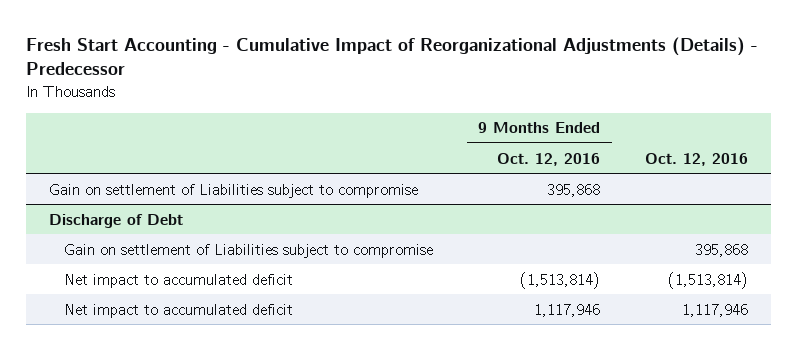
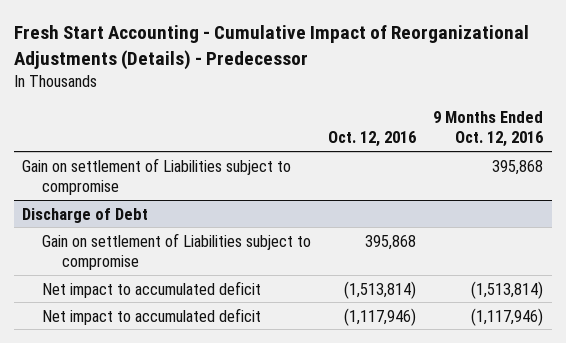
- | 9 Months Ended Oct. 12, 2016 | Oct. 12, 2016
+ | Oct. 12, 2016 | 9 Months Ended Oct. 12, 2016
@ Discharge of Debt
- Net impact to accumulated deficit | 1,117,946 | 1,117,946
+ Net impact to accumulated deficit | (1,117,946) | (1,117,946)

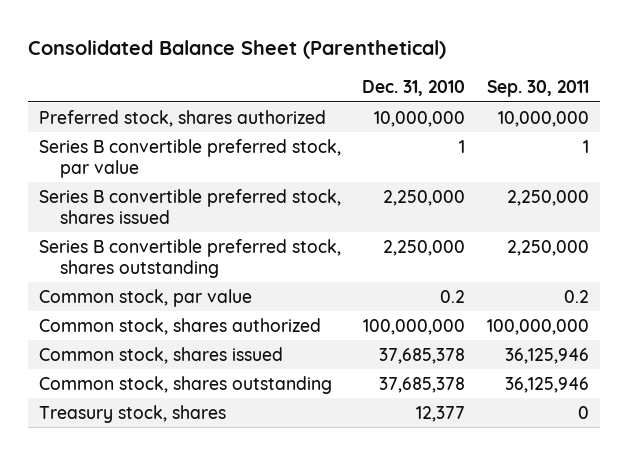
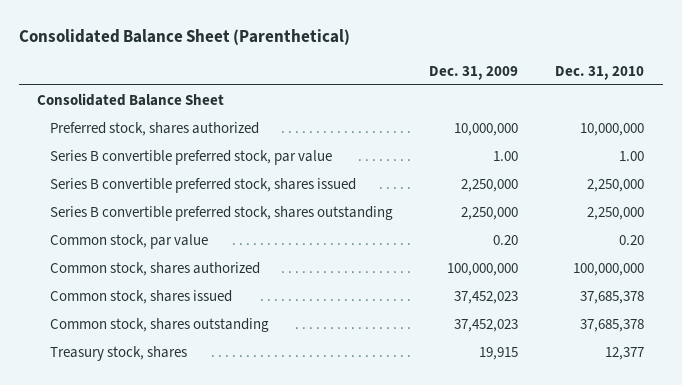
- | Dec. 31, 2010 | Sep. 30, 2011
+ | Dec. 31, 2009 | Dec. 31, 2010
+ Consolidated Balance Sheet
- Series B convertible preferred stock, par value | 1 | 1
+ Series B convertible preferred stock, par value | 1.00 | 1.00
- Common stock, par value | 0.2 | 0.2
+ Common stock, par value | 0.20 | 0.20

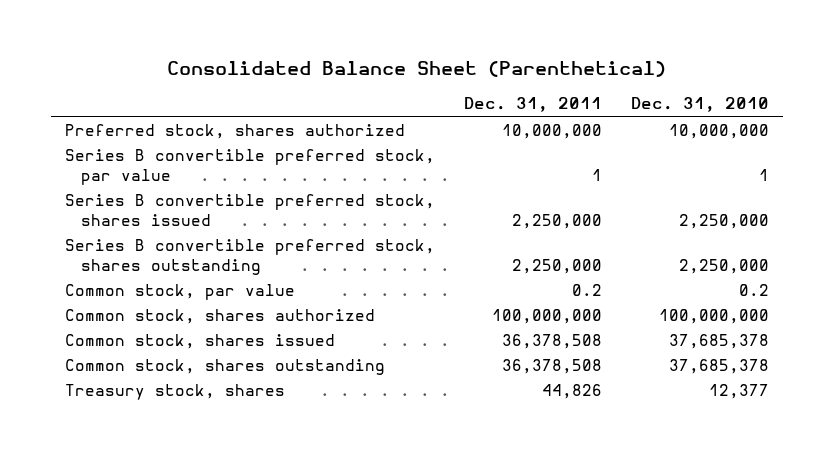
- | Dec. 31, 2009 | Dec. 31, 2010
+ | Dec. 31, 2011 | Dec. 31, 2010
- Consolidated Balance Sheet
- Series B convertible preferred stock, par value | 1.00 | 1.00
+ Series B convertible preferred stock, par value | 1 | 1
- Common stock, par value | 0.20 | 0.20
+ Common stock, par value | 0.2 | 0.2

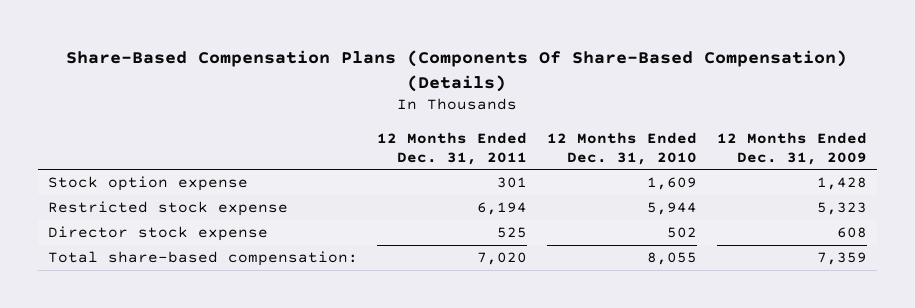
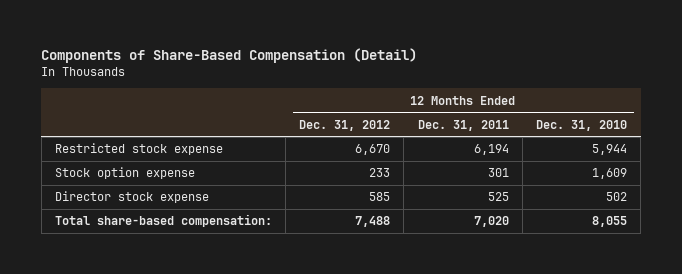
- Share-Based Compensation Plans (Components Of Share-Based Compensation) (Details)
+ Components of Share-Based Compensation (Detail)
- | 12 Months Ended Dec. 31, 2011 | 12 Months Ended Dec. 31, 2010 | 12 Months Ended Dec. 31, 2009
+ | 12 Months Ended Dec. 31, 2012 | 12 Months Ended Dec. 31, 2011 | 12 Months Ended Dec. 31, 2010
moved down: Stock option expense | 233 | 301 | 1,609

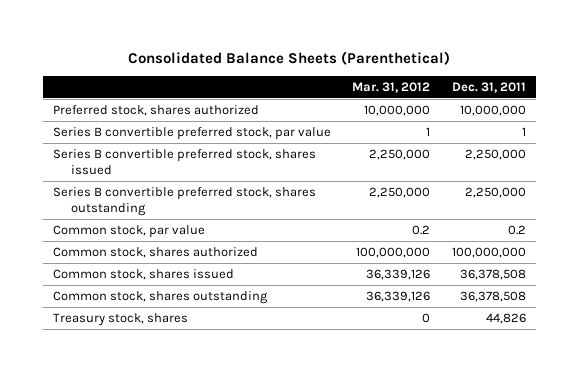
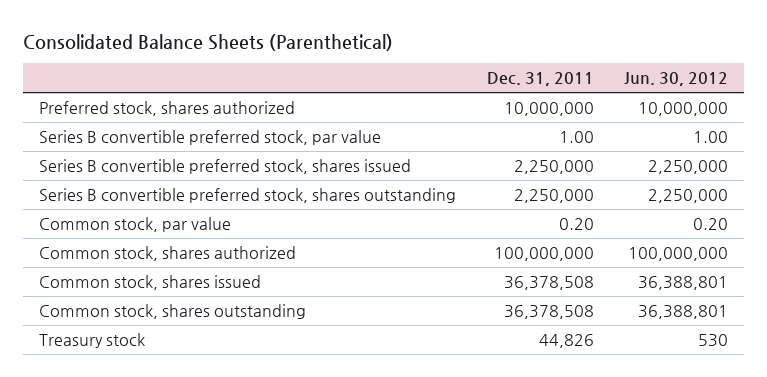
- | Mar. 31, 2012 | Dec. 31, 2011
+ | Dec. 31, 2011 | Jun. 30, 2012
- Series B convertible preferred stock, par value | 1 | 1
+ Series B convertible preferred stock, par value | 1.00 | 1.00
- Common stock, par value | 0.2 | 0.2
+ Common stock, par value | 0.20 | 0.20
- Treasury stock, shares | 0 | 44,826
+ Treasury stock | 44,826 | 530

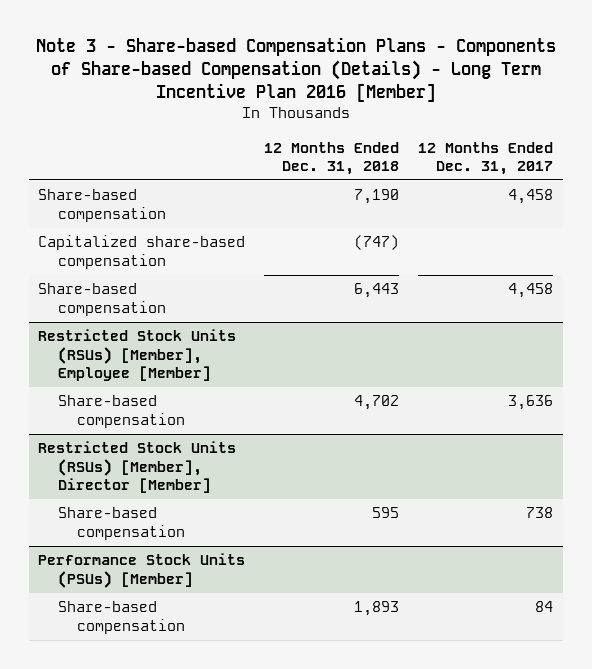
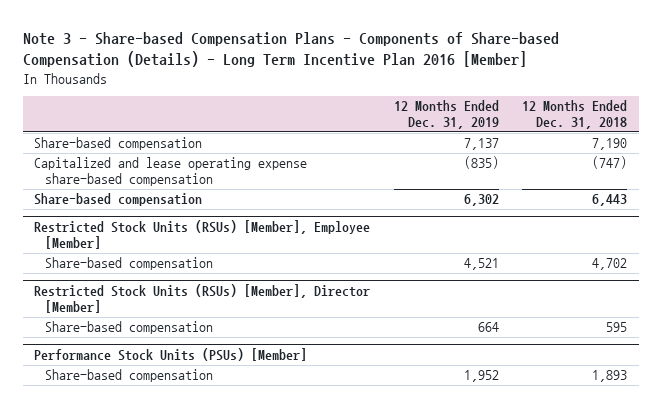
- | 12 Months Ended Dec. 31, 2018 | 12 Months Ended Dec. 31, 2017
+ | 12 Months Ended Dec. 31, 2019 | 12 Months Ended Dec. 31, 2018
- Capitalized share-based compensation | (747) |
+ Capitalized and lease operating expense share-based compensation | (835) | (747)

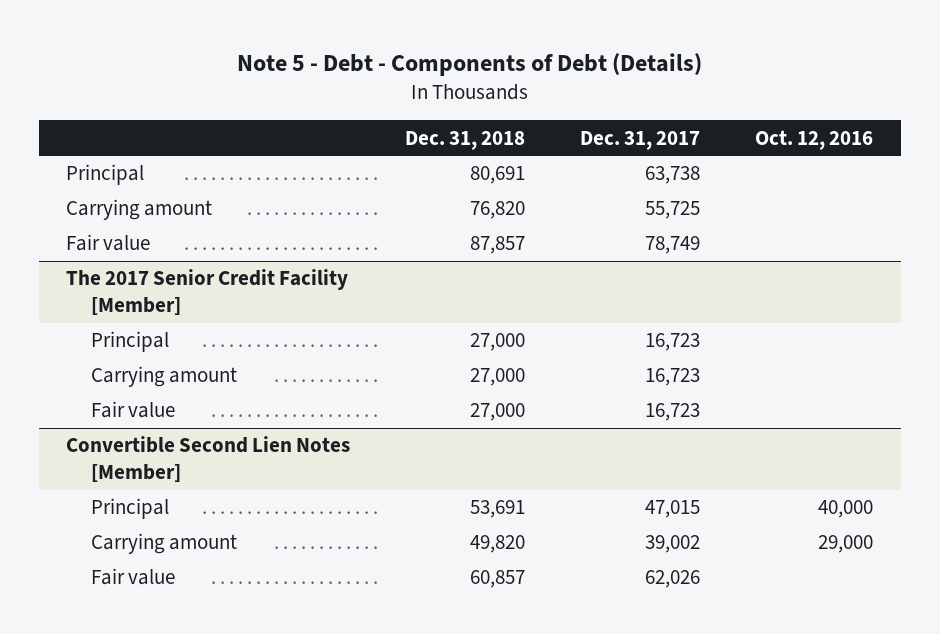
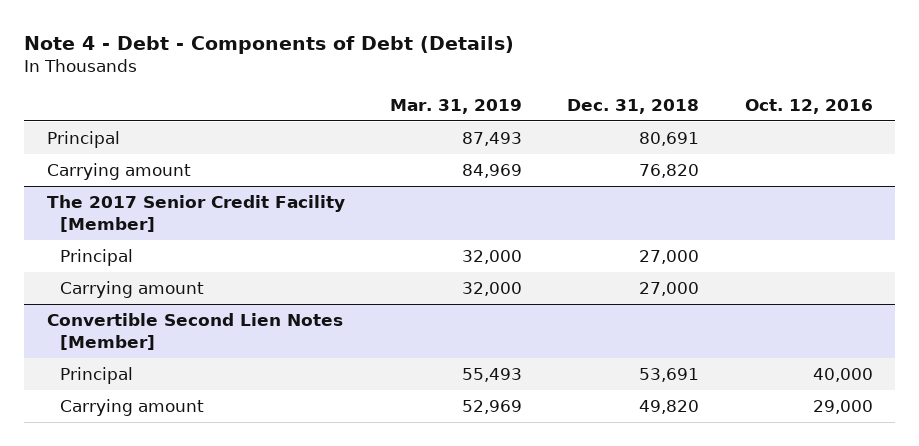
- Note 5 - Debt - Components of Debt (Details)
+ Note 4 - Debt - Components of Debt (Details)
- | Dec. 31, 2018 | Dec. 31, 2017 | Oct. 12, 2016
+ | Mar. 31, 2019 | Dec. 31, 2018 | Oct. 12, 2016
- Fair value | 87,857 | 78,749 |
@ The 2017 Senior Credit Facility [Member]
- Fair value | 27,000 | 16,723 |
@ Convertible Second Lien Notes [Member]
- Fair value | 60,857 | 62,026 |

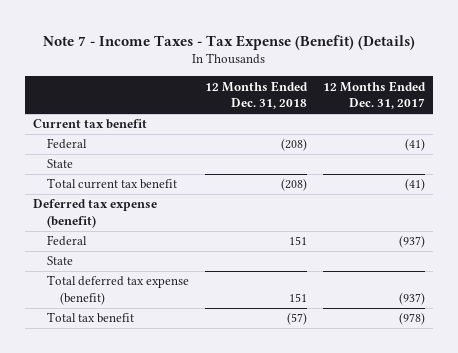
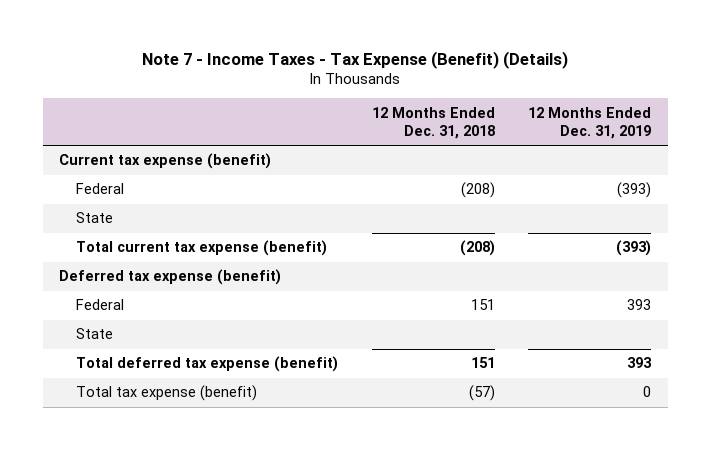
- | 12 Months Ended Dec. 31, 2018 | 12 Months Ended Dec. 31, 2017
+ | 12 Months Ended Dec. 31, 2018 | 12 Months Ended Dec. 31, 2019
- Current tax benefit
+ Current tax expense (benefit)
- Total current tax benefit | (208) | (41)
+ Total current tax expense (benefit) | (208) | (393)
- Total tax benefit | (57) | (978)
+ Total tax expense (benefit) | (57) | 0

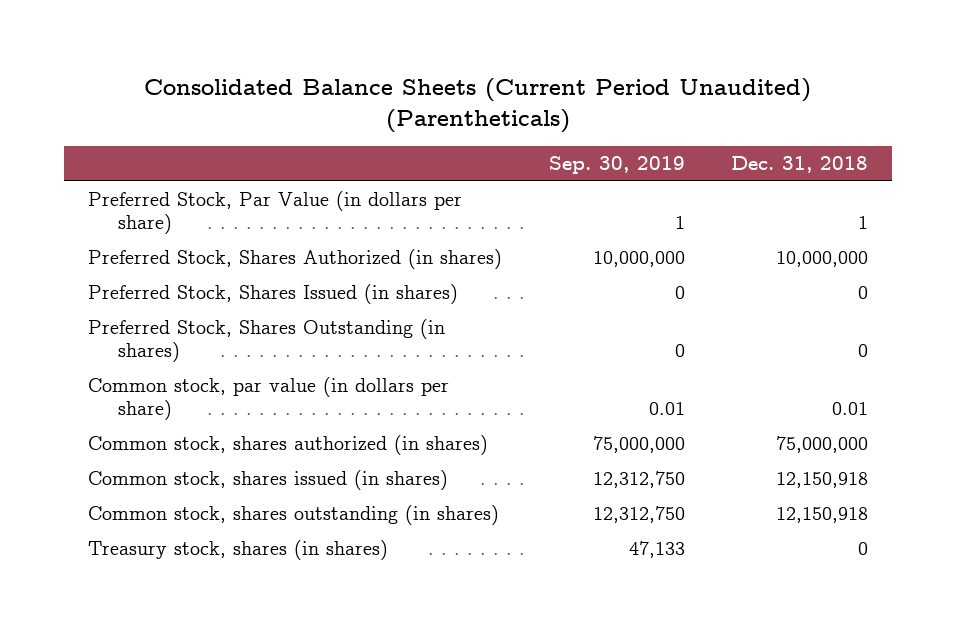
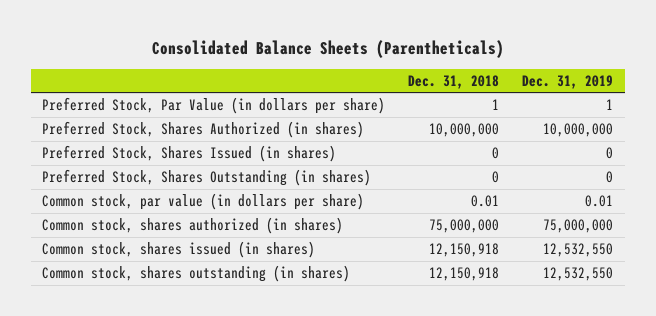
- Consolidated Balance Sheets (Current Period Unaudited) (Parentheticals)
+ Consolidated Balance Sheets (Parentheticals)
- | Sep. 30, 2019 | Dec. 31, 2018
+ | Dec. 31, 2018 | Dec. 31, 2019
- Treasury stock, shares (in shares) | 47,133 | 0

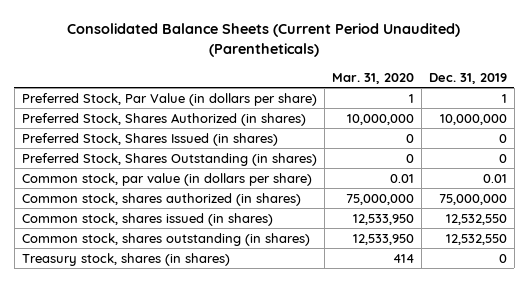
- Consolidated Balance Sheets (Parentheticals)
+ Consolidated Balance Sheets (Current Period Unaudited) (Parentheticals)
- | Dec. 31, 2018 | Dec. 31, 2019
+ | Mar. 31, 2020 | Dec. 31, 2019
+ Treasury stock, shares (in shares) | 414 | 0

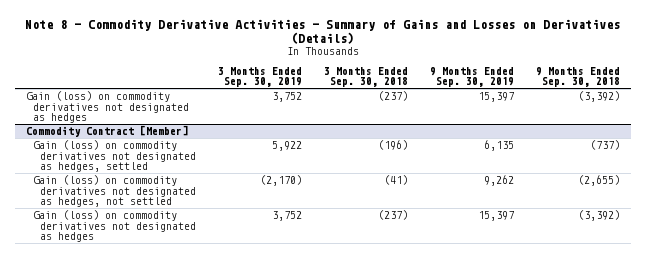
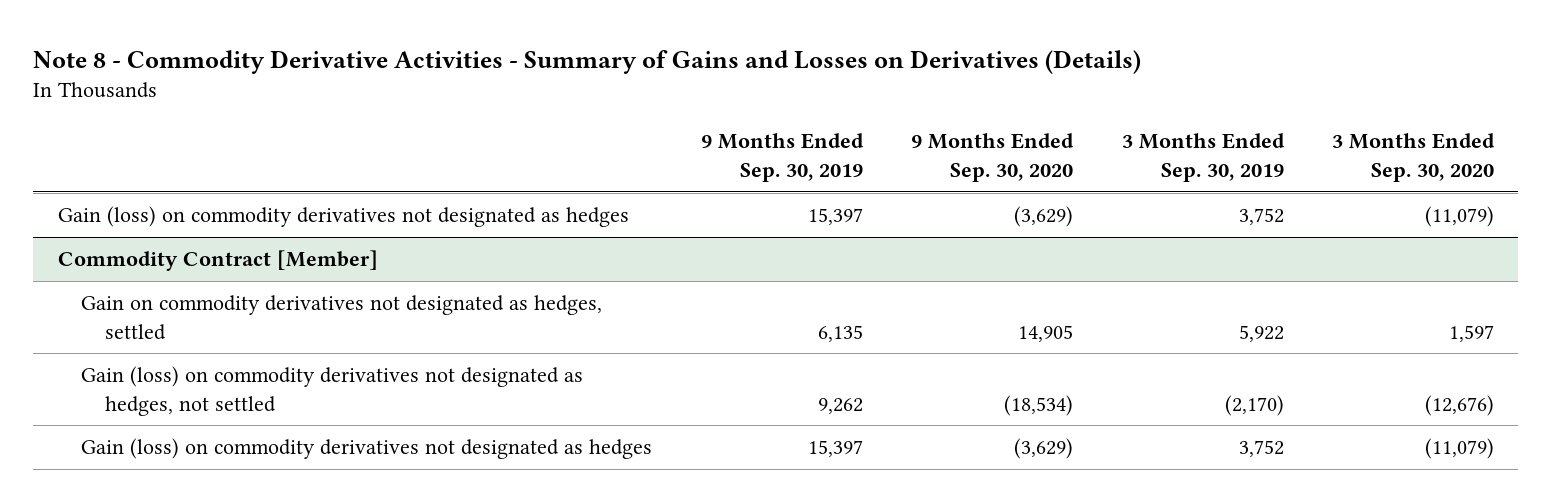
- | 3 Months Ended Sep. 30, 2019 | 3 Months Ended Sep. 30, 2018 | 9 Months Ended Sep. 30, 2019 | 9 Months Ended Sep. 30, 2018
+ | 9 Months Ended Sep. 30, 2019 | 9 Months Ended Sep. 30, 2020 | 3 Months Ended Sep. 30, 2019 | 3 Months Ended Sep. 30, 2020
@ Commodity Contract [Member]
- Gain (loss) on commodity derivatives not designated as hedges, settled | 5,922 | (196) | 6,135 | (737)
+ Gain on commodity derivatives not designated as hedges, settled | 6,135 | 14,905 | 5,922 | 1,597

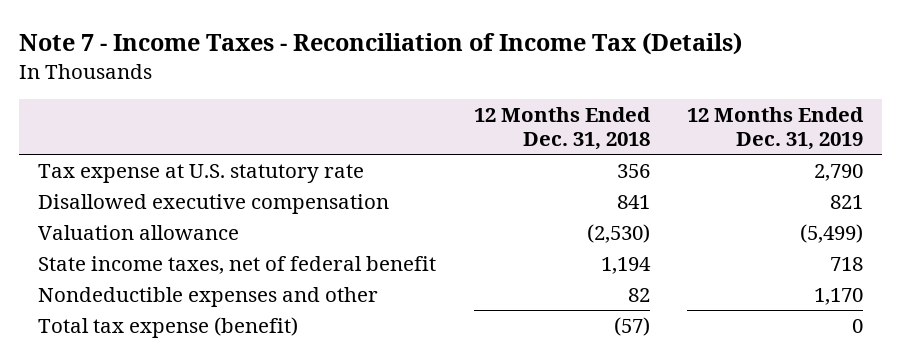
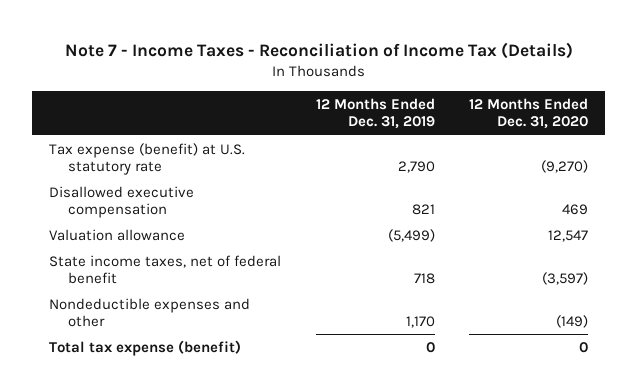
- | 12 Months Ended Dec. 31, 2018 | 12 Months Ended Dec. 31, 2019
+ | 12 Months Ended Dec. 31, 2019 | 12 Months Ended Dec. 31, 2020
- Tax expense at U.S. statutory rate | 356 | 2,790
+ Tax expense (benefit) at U.S. statutory rate | 2,790 | (9,270)

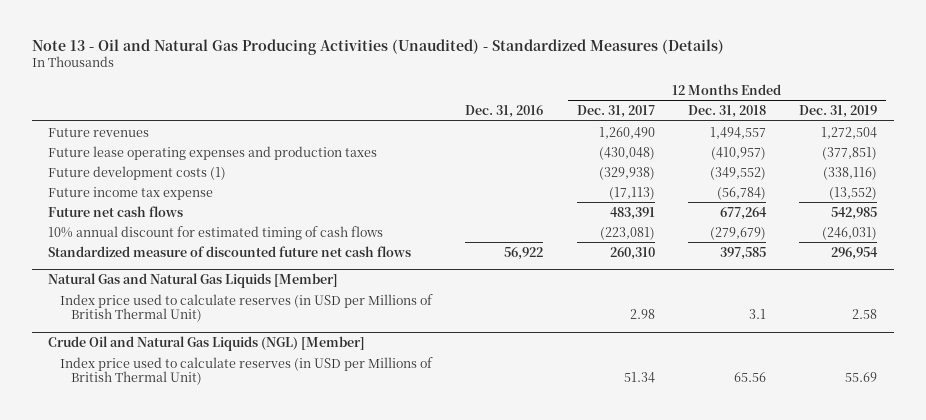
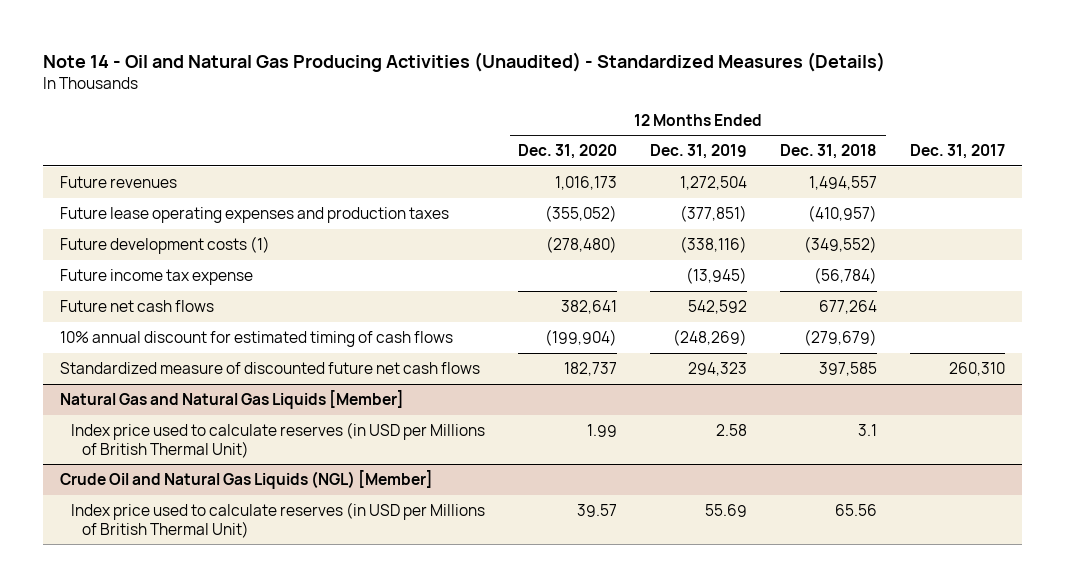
- Note 13 - Oil and Natural Gas Producing Activities (Unaudited) - Standardized Measures (Details)
+ Note 14 - Oil and Natural Gas Producing Activities (Unaudited) - Standardized Measures (Details)
- | Dec. 31, 2016 | 12 Months Ended Dec. 31, 2017 | 12 Months Ended Dec. 31, 2018 | 12 Months Ended Dec. 31, 2019
+ | 12 Months Ended Dec. 31, 2020 | 12 Months Ended Dec. 31, 2019 | 12 Months Ended Dec. 31, 2018 | Dec. 31, 2017
- Future income tax expense | | (17,113) | (56,784) | (13,552)
- Future net cash flows | | 483,391 | 677,264 | 542,985
- 10% annual discount for estimated timing of cash flows | | (223,081) | (279,679) | (246,031)
- Standardized measure of discounted future net cash flows | 56,922 | 260,310 | 397,585 | 296,954
+ Future income tax expense | | (13,945) | (56,784) |
+ Future net cash flows | 382,641 | 542,592 | 677,264 |
+ 10% annual discount for estimated timing of cash flows | (199,904) | (248,269) | (279,679) |
+ Standardized measure of discounted future net cash flows | 182,737 | 294,323 | 397,585 | 260,310

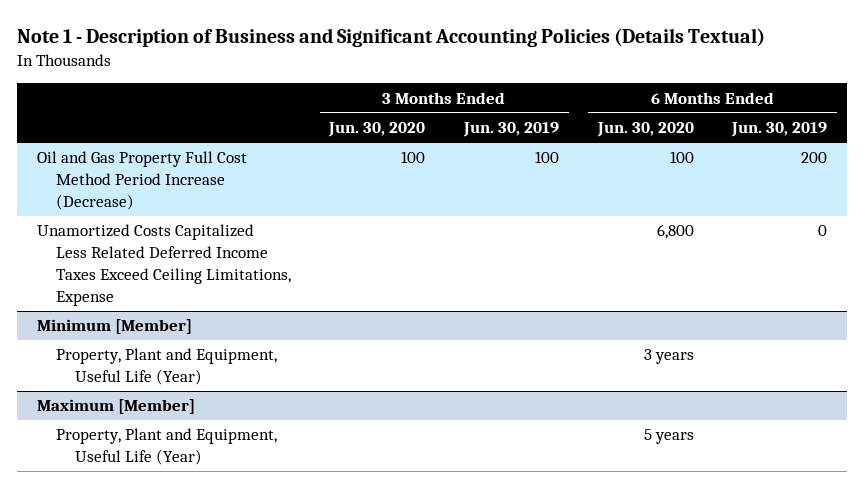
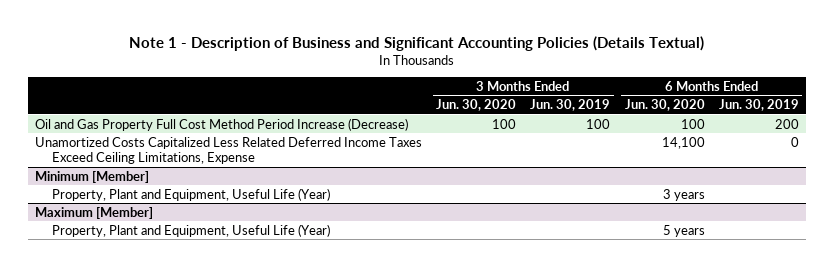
- Unamortized Costs Capitalized Less Related Deferred Income Taxes Exceed Ceiling Limitations, Expense | | | 6,800 | 0
+ Unamortized Costs Capitalized Less Related Deferred Income Taxes Exceed Ceiling Limitations, Expense | | | 14,100 | 0

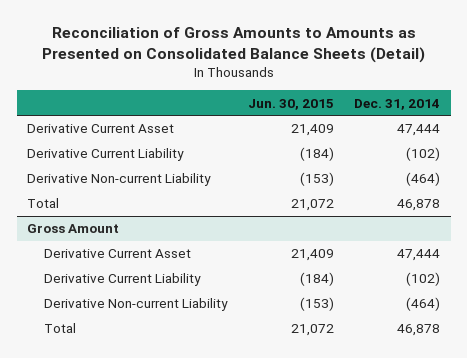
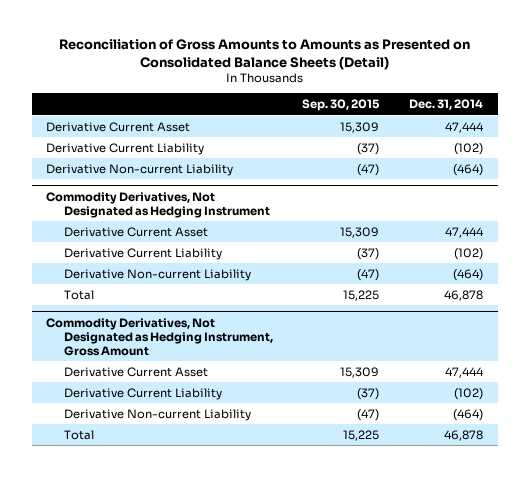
- | Jun. 30, 2015 | Dec. 31, 2014
+ | Sep. 30, 2015 | Dec. 31, 2014
+ Commodity Derivatives, Not Designated as Hedging Instrument
+ Derivative Current Asset | 15,309 | 47,444
+ Derivative Current Liability | (37) | (102)
+ Derivative Non-current Liability | (47) | (464)
- Gross Amount
+ Commodity Derivatives, Not Designated as Hedging Instrument, Gross Amount

